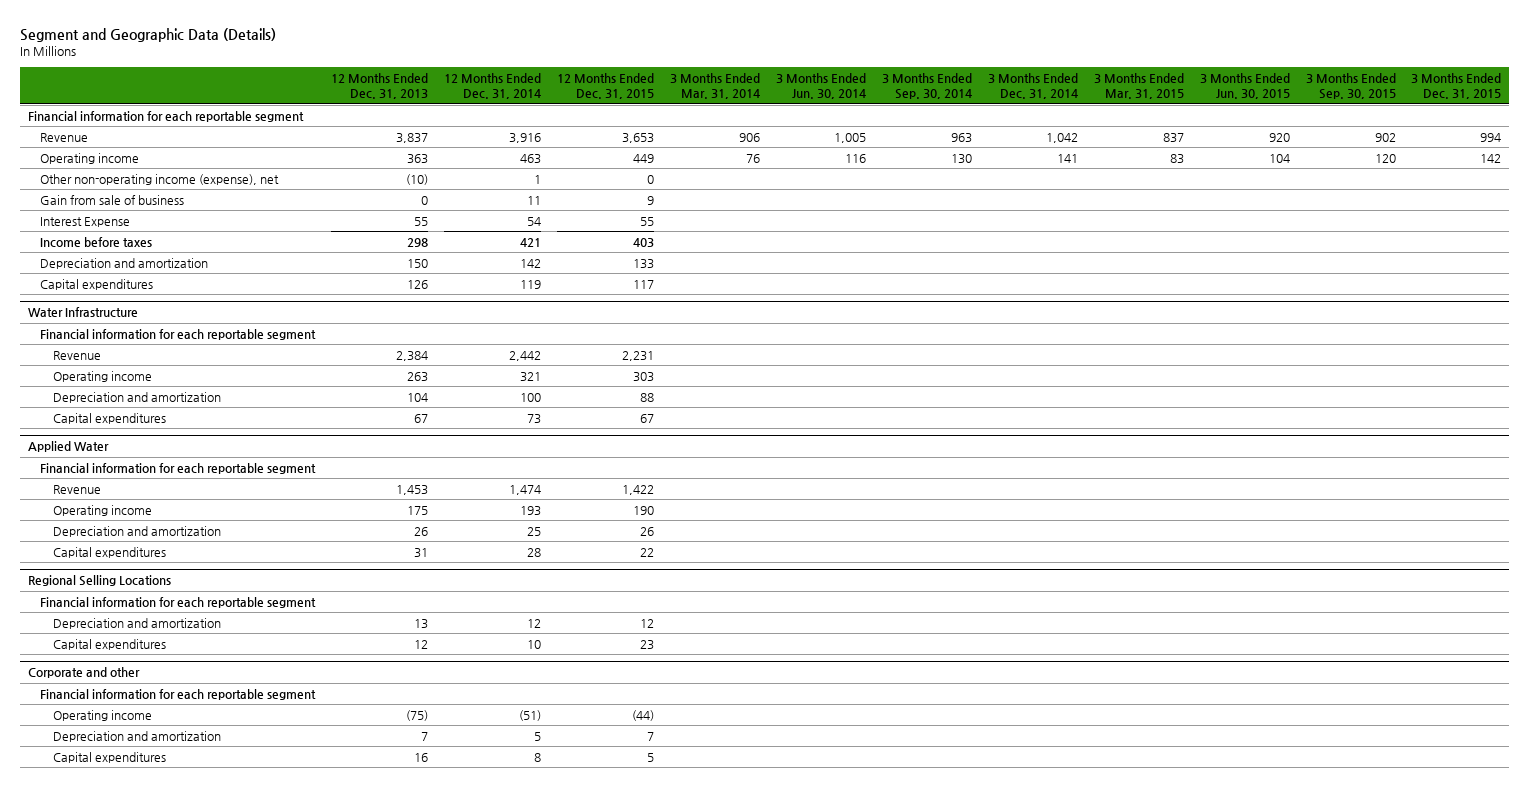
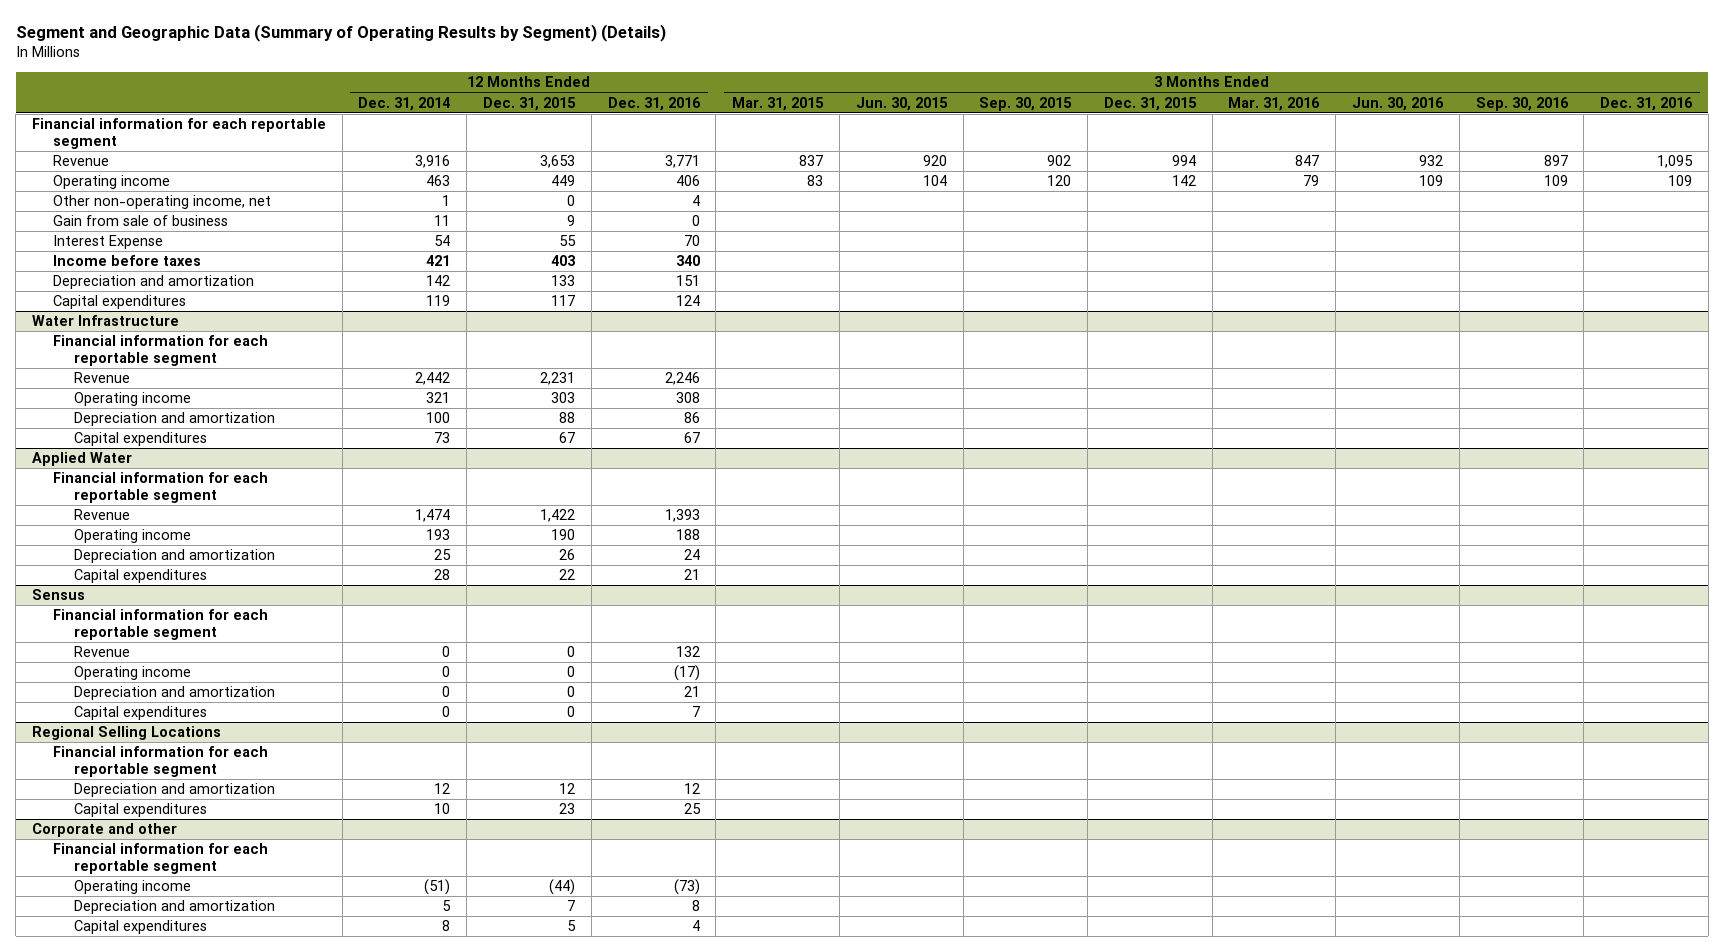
- Segment and Geographic Data (Details)
+ Segment and Geographic Data (Summary of Operating Results by Segment) (Details)
- | 12 Months Ended Dec. 31, 2013 | 12 Months Ended Dec. 31, 2014 | 12 Months Ended Dec. 31, 2015 | 3 Months Ended Mar. 31, 2014 | 3 Months Ended Jun. 30, 2014 | 3 Months Ended Sep. 30, 2014 | 3 Months Ended Dec. 31, 2014 | 3 Months Ended Mar. 31, 2015 | 3 Months Ended Jun. 30, 2015 | 3 Months Ended Sep. 30, 2015 | 3 Months Ended Dec. 31, 2015
+ | 12 Months Ended Dec. 31, 2014 | 12 Months Ended Dec. 31, 2015 | 12 Months Ended Dec. 31, 2016 | 3 Months Ended Mar. 31, 2015 | 3 Months Ended Jun. 30, 2015 | 3 Months Ended Sep. 30, 2015 | 3 Months Ended Dec. 31, 2015 | 3 Months Ended Mar. 31, 2016 | 3 Months Ended Jun. 30, 2016 | 3 Months Ended Sep. 30, 2016 | 3 Months Ended Dec. 31, 2016
- Other non-operating income (expense), net | (10) | 1 | 0 | | | | | | | |
+ Other non-operating income, net | 1 | 0 | 4 | | | | | | | |
+ Sensus
+ Financial information for each reportable segment
+ Revenue | 0 | 0 | 132 | | | | | | | |
+ Operating income | 0 | 0 | (17) | | | | | | | |
+ Depreciation and amortization | 0 | 0 | 21 | | | | | | | |
+ Capital expenditures | 0 | 0 | 7 | | | | | | | |

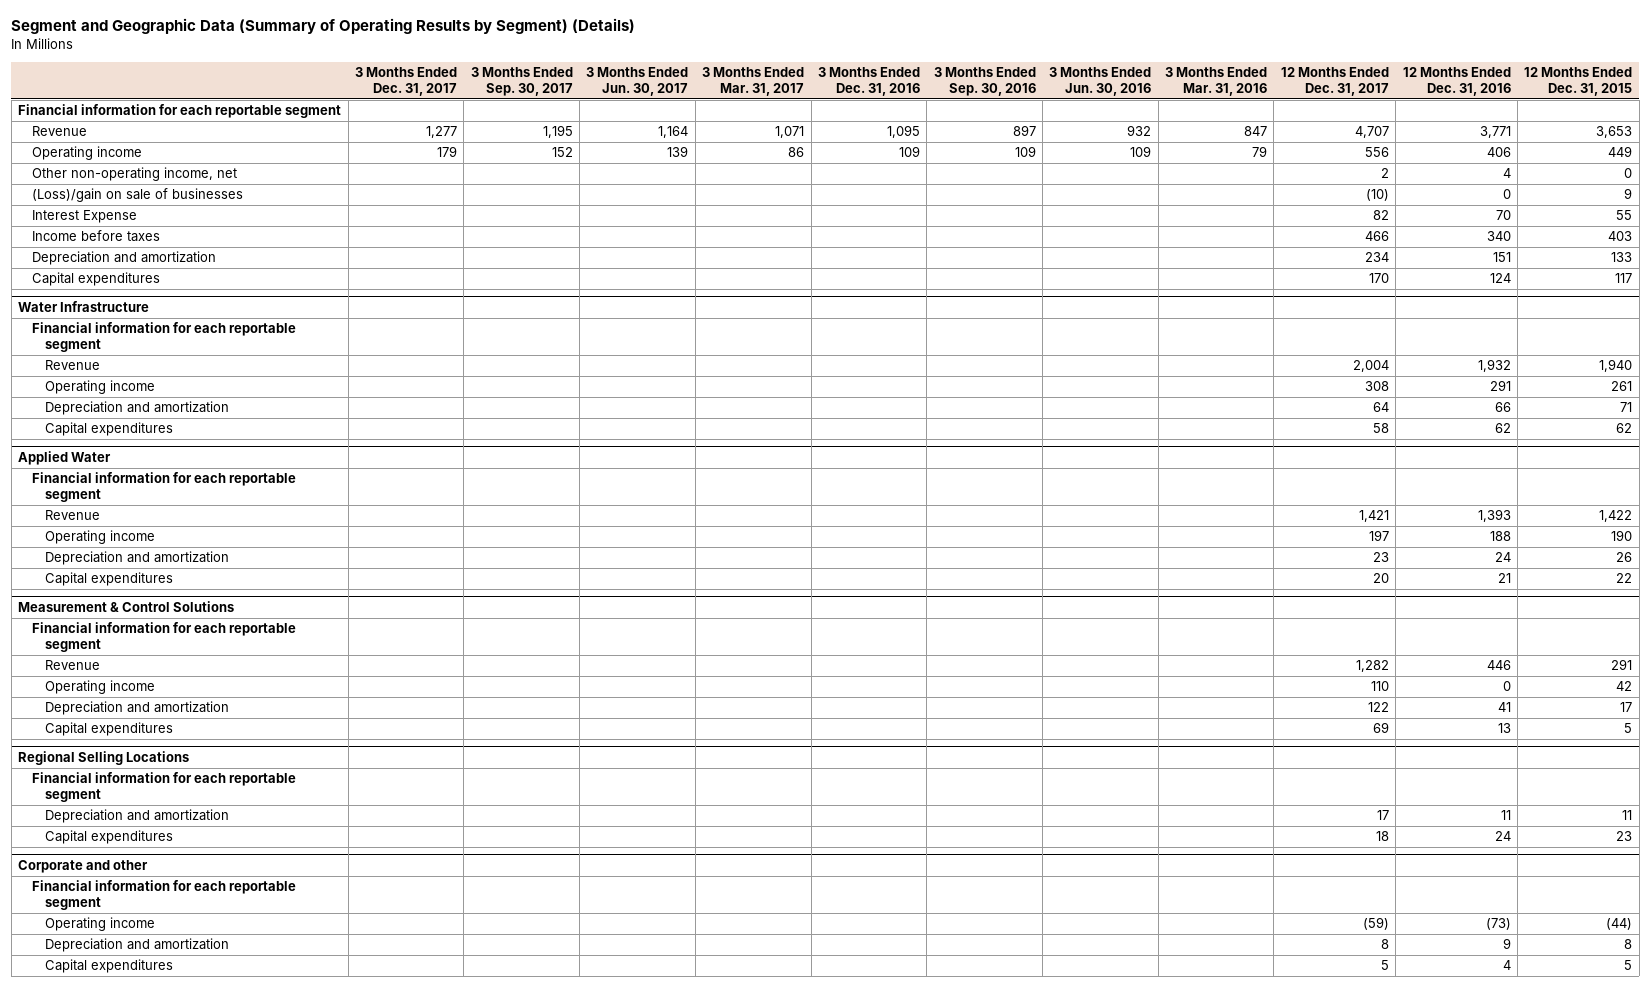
- | 12 Months Ended Dec. 31, 2014 | 12 Months Ended Dec. 31, 2015 | 12 Months Ended Dec. 31, 2016 | 3 Months Ended Mar. 31, 2015 | 3 Months Ended Jun. 30, 2015 | 3 Months Ended Sep. 30, 2015 | 3 Months Ended Dec. 31, 2015 | 3 Months Ended Mar. 31, 2016 | 3 Months Ended Jun. 30, 2016 | 3 Months Ended Sep. 30, 2016 | 3 Months Ended Dec. 31, 2016
+ | 3 Months Ended Dec. 31, 2017 | 3 Months Ended Sep. 30, 2017 | 3 Months Ended Jun. 30, 2017 | 3 Months Ended Mar. 31, 2017 | 3 Months Ended Dec. 31, 2016 | 3 Months Ended Sep. 30, 2016 | 3 Months Ended Jun. 30, 2016 | 3 Months Ended Mar. 31, 2016 | 12 Months Ended Dec. 31, 2017 | 12 Months Ended Dec. 31, 2016 | 12 Months Ended Dec. 31, 2015
- Gain from sale of business | 11 | 9 | 0 | | | | | | | |
+ (Loss)/gain on sale of businesses | | | | | | | | | (10) | 0 | 9
@ Water Infrastructure
- Revenue | 2,442 | 2,231 | 2,246 | | | | | | | |
- Operating income | 321 | 303 | 308 | | | | | | | |
- Depreciation and amortization | 100 | 88 | 86 | | | | | | | |
- Capital expenditures | 73 | 67 | 67 | | | | | | | |
+ Revenue | | | | | | | | | 2,004 | 1,932 | 1,940
+ Operating income | | | | | | | | | 308 | 291 | 261
+ Depreciation and amortization | | | | | | | | | 64 | 66 | 71
+ Capital expenditures | | | | | | | | | 58 | 62 | 62
- Sensus
+ Measurement & Control Solutions
- Revenue | 0 | 0 | 132 | | | | | | | |
- Operating income | 0 | 0 | (17) | | | | | | | |
- Depreciation and amortization | 0 | 0 | 21 | | | | | | | |
- Capital expenditures | 0 | 0 | 7 | | | | | | | |
+ Revenue | | | | | | | | | 1,282 | 446 | 291
+ Operating income | | | | | | | | | 110 | 0 | 42
+ Depreciation and amortization | | | | | | | | | 122 | 41 | 17
+ Capital expenditures | | | | | | | | | 69 | 13 | 5
@ Regional Selling Locations
- Depreciation and amortization | 12 | 12 | 12 | | | | | | | |
- Capital expenditures | 10 | 23 | 25 | | | | | | | |
+ Depreciation and amortization | | | | | | | | | 17 | 11 | 11
+ Capital expenditures | | | | | | | | | 18 | 24 | 23
@ Corporate and other
- Depreciation and amortization | 5 | 7 | 8 | | | | | | | |
+ Depreciation and amortization | | | | | | | | | 8 | 9 | 8

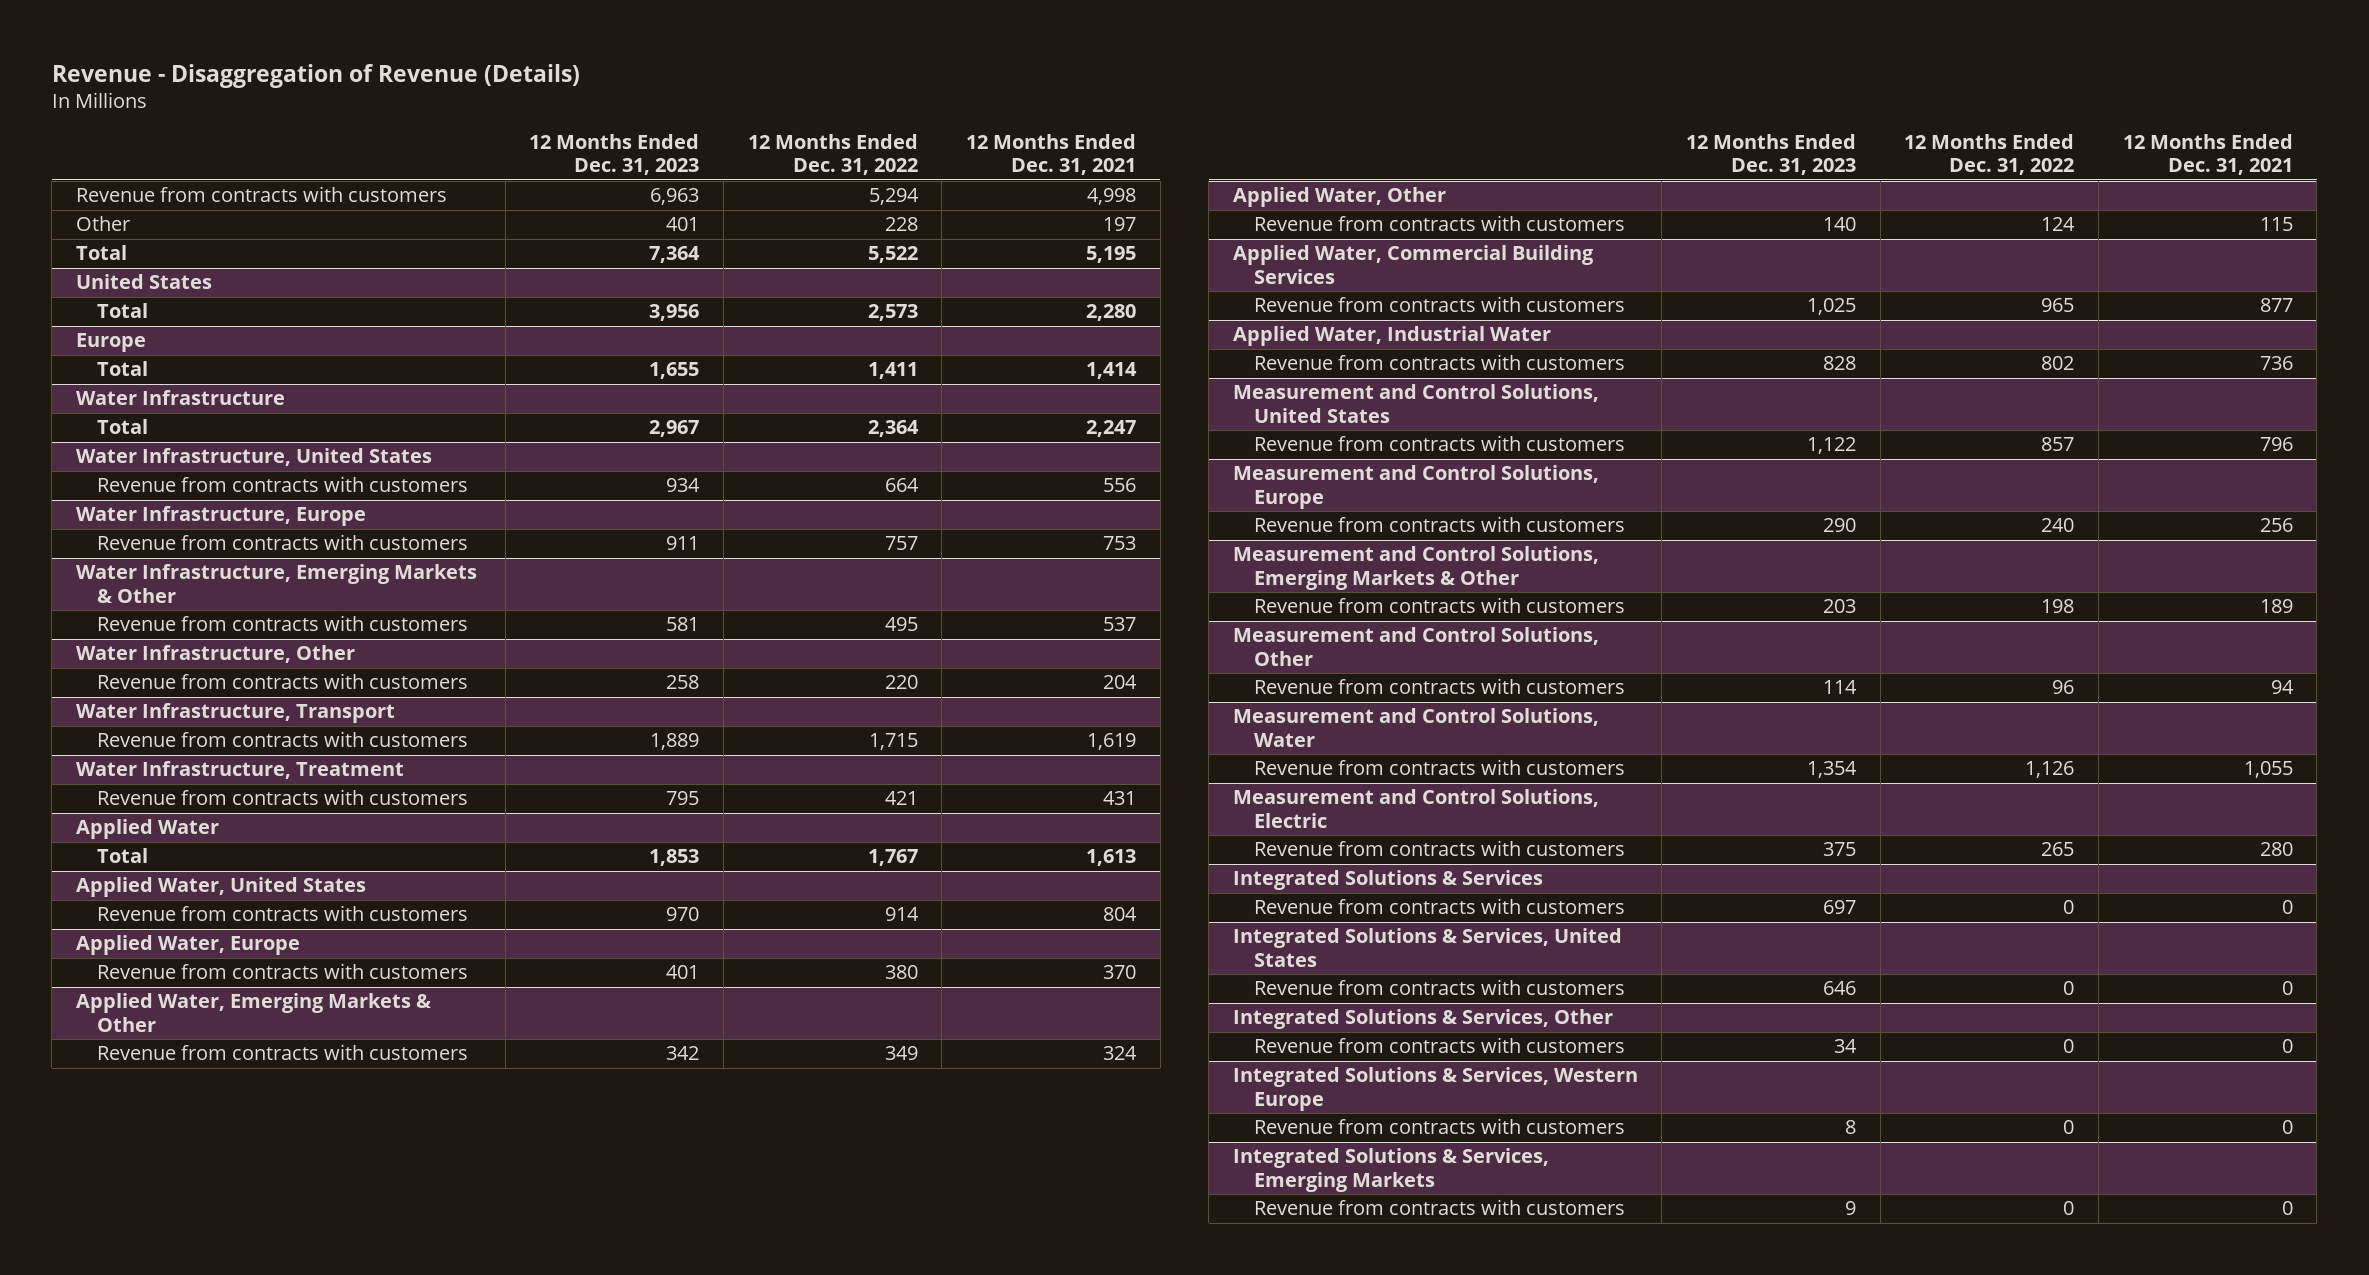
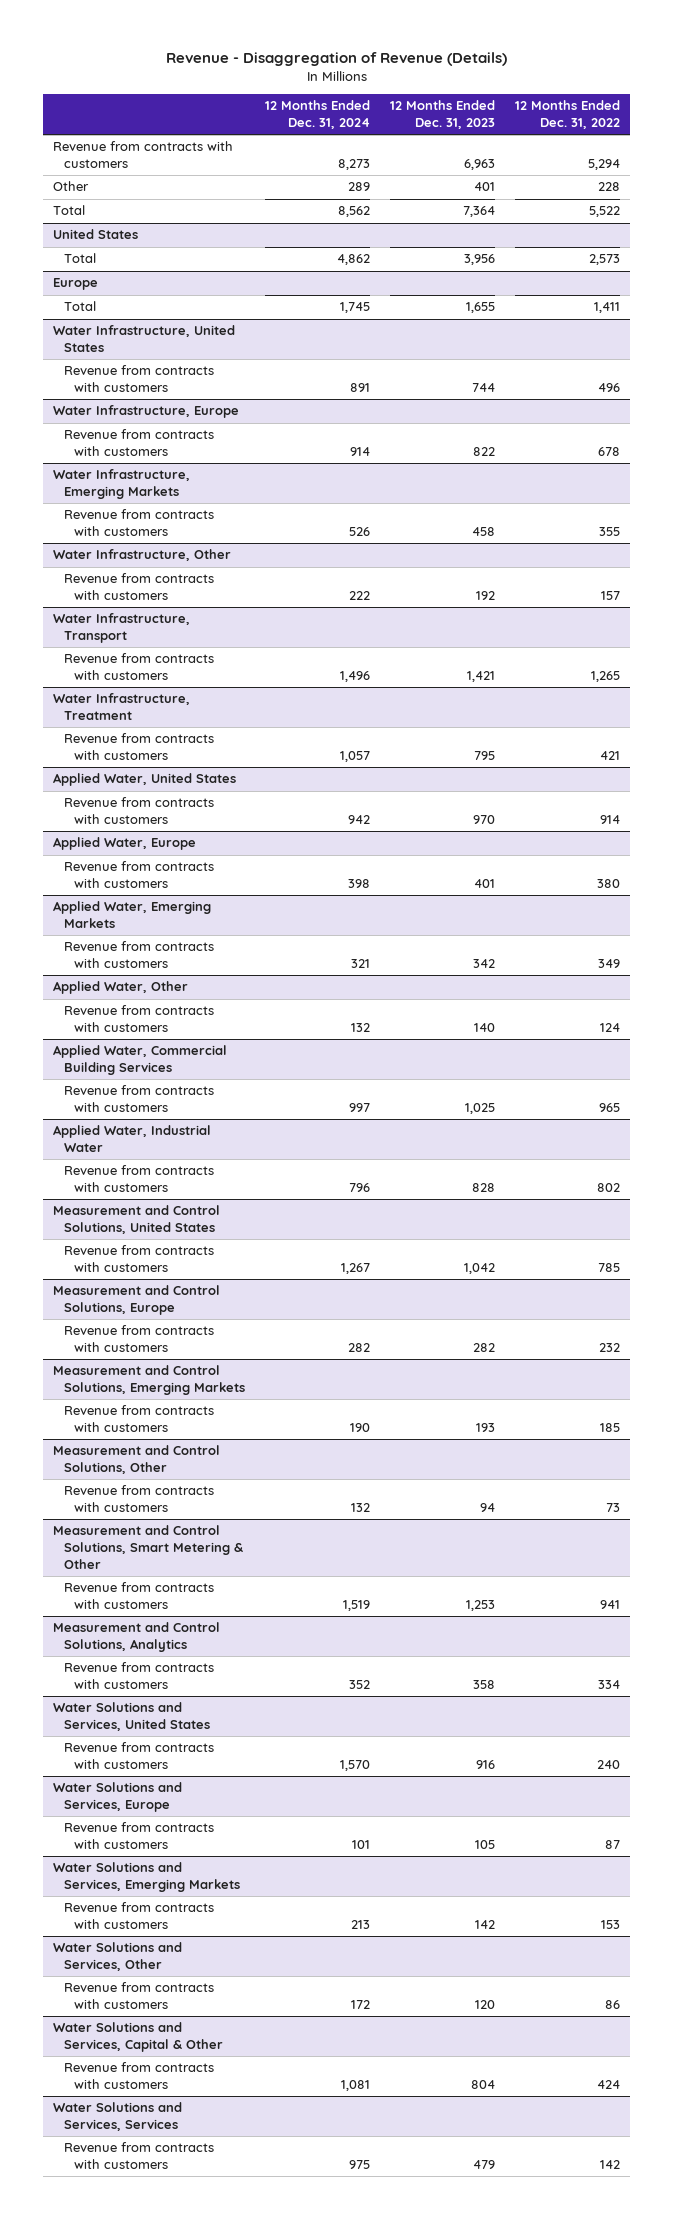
- | 12 Months Ended Dec. 31, 2023 | 12 Months Ended Dec. 31, 2022 | 12 Months Ended Dec. 31, 2021
+ | 12 Months Ended Dec. 31, 2024 | 12 Months Ended Dec. 31, 2023 | 12 Months Ended Dec. 31, 2022
- Water Infrastructure
- Total | 2,967 | 2,364 | 2,247
@ Water Infrastructure, United States
- Revenue from contracts with customers | 934 | 664 | 556
+ Revenue from contracts with customers | 891 | 744 | 496
@ Water Infrastructure, Europe
- Revenue from contracts with customers | 911 | 757 | 753
- Water Infrastructure, Emerging Markets & Other
- Revenue from contracts with customers | 581 | 495 | 537
@ Water Infrastructure, Europe
+ Revenue from contracts with customers | 914 | 822 | 678
+ Water Infrastructure, Emerging Markets
+ Revenue from contracts with customers | 526 | 458 | 355
@ Water Infrastructure, Other
- Revenue from contracts with customers | 258 | 220 | 204
+ Revenue from contracts with customers | 222 | 192 | 157
@ Water Infrastructure, Transport
- Revenue from contracts with customers | 1,889 | 1,715 | 1,619
+ Revenue from contracts with customers | 1,496 | 1,421 | 1,265
- Applied Water
- Total | 1,853 | 1,767 | 1,613
- Applied Water, Emerging Markets & Other
+ Applied Water, Emerging Markets
@ Measurement and Control Solutions, United States
- Revenue from contracts with customers | 1,122 | 857 | 796
+ Revenue from contracts with customers | 1,267 | 1,042 | 785
@ Measurement and Control Solutions, Europe
- Revenue from contracts with customers | 290 | 240 | 256
- Measurement and Control Solutions, Emerging Markets & Other
- Revenue from contracts with customers | 203 | 198 | 189
@ Measurement and Control Solutions, Europe
+ Revenue from contracts with customers | 282 | 282 | 232
+ Measurement and Control Solutions, Emerging Markets
+ Revenue from contracts with customers | 190 | 193 | 185
@ Measurement and Control Solutions, Other
- Revenue from contracts with customers | 114 | 96 | 94
- Measurement and Control Solutions, Water
- Revenue from contracts with customers | 1,354 | 1,126 | 1,055
- Measurement and Control Solutions, Electric
- Revenue from contracts with customers | 375 | 265 | 280
- Integrated Solutions & Services
- Revenue from contracts with customers | 697 | 0 | 0
- Integrated Solutions & Services, United States
- Revenue from contracts with customers | 646 | 0 | 0
- Integrated Solutions & Services, Other
- Revenue from contracts with customers | 34 | 0 | 0
- Integrated Solutions & Services, Western Europe
- Revenue from contracts with customers | 8 | 0 | 0
- Integrated Solutions & Services, Emerging Markets
- Revenue from contracts with customers | 9 | 0 | 0
@ Measurement and Control Solutions, Other
+ Revenue from contracts with customers | 132 | 94 | 73
+ Measurement and Control Solutions, Smart Metering & Other
+ Revenue from contracts with customers | 1,519 | 1,253 | 941
+ Measurement and Control Solutions, Analytics
+ Revenue from contracts with customers | 352 | 358 | 334
+ Water Solutions and Services, United States
+ Revenue from contracts with customers | 1,570 | 916 | 240
+ Water Solutions and Services, Europe
+ Revenue from contracts with customers | 101 | 105 | 87
+ Water Solutions and Services, Emerging Markets
+ Revenue from contracts with customers | 213 | 142 | 153
+ Water Solutions and Services, Other
+ Revenue from contracts with customers | 172 | 120 | 86
+ Water Solutions and Services, Capital & Other
+ Revenue from contracts with customers | 1,081 | 804 | 424
+ Water Solutions and Services, Services
+ Revenue from contracts with customers | 975 | 479 | 142

